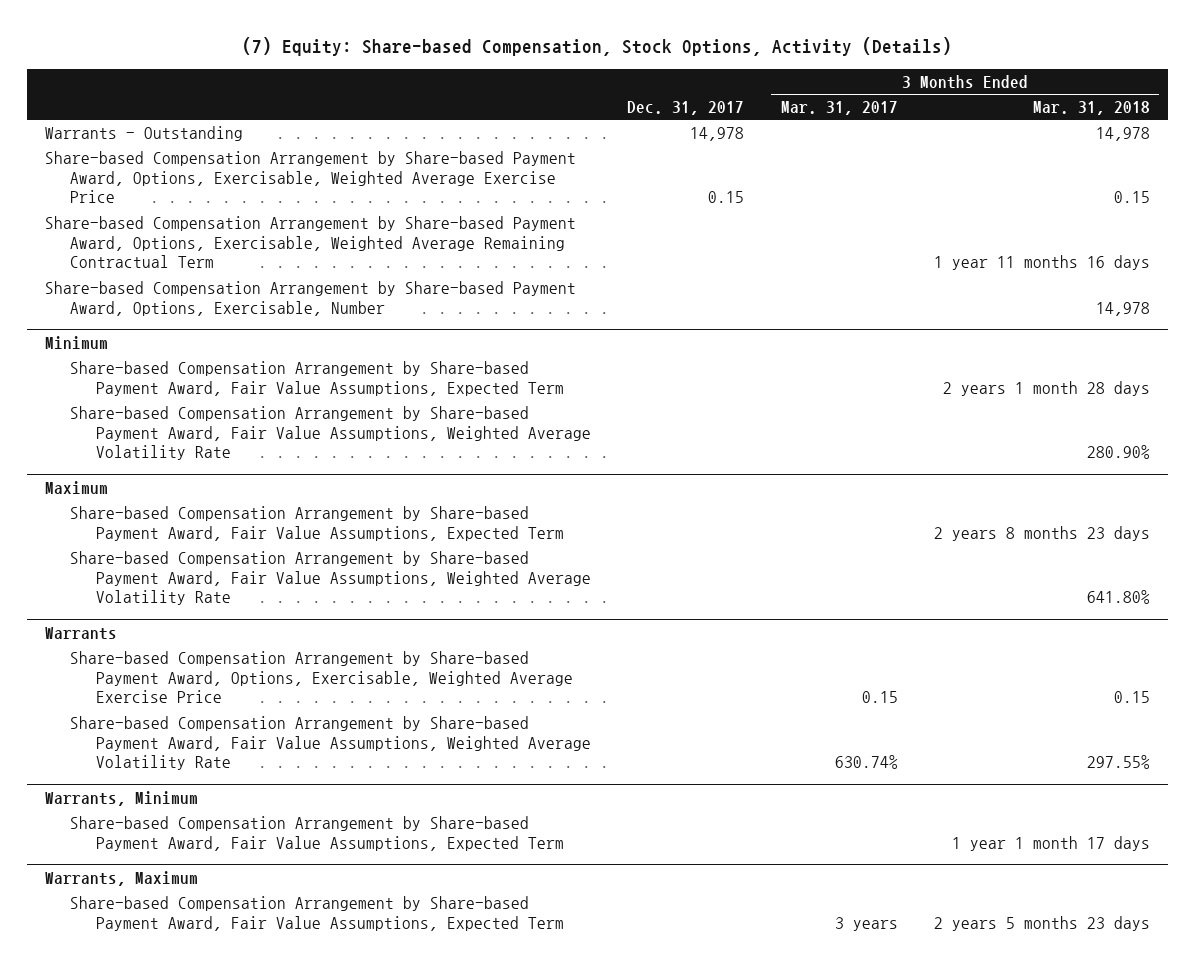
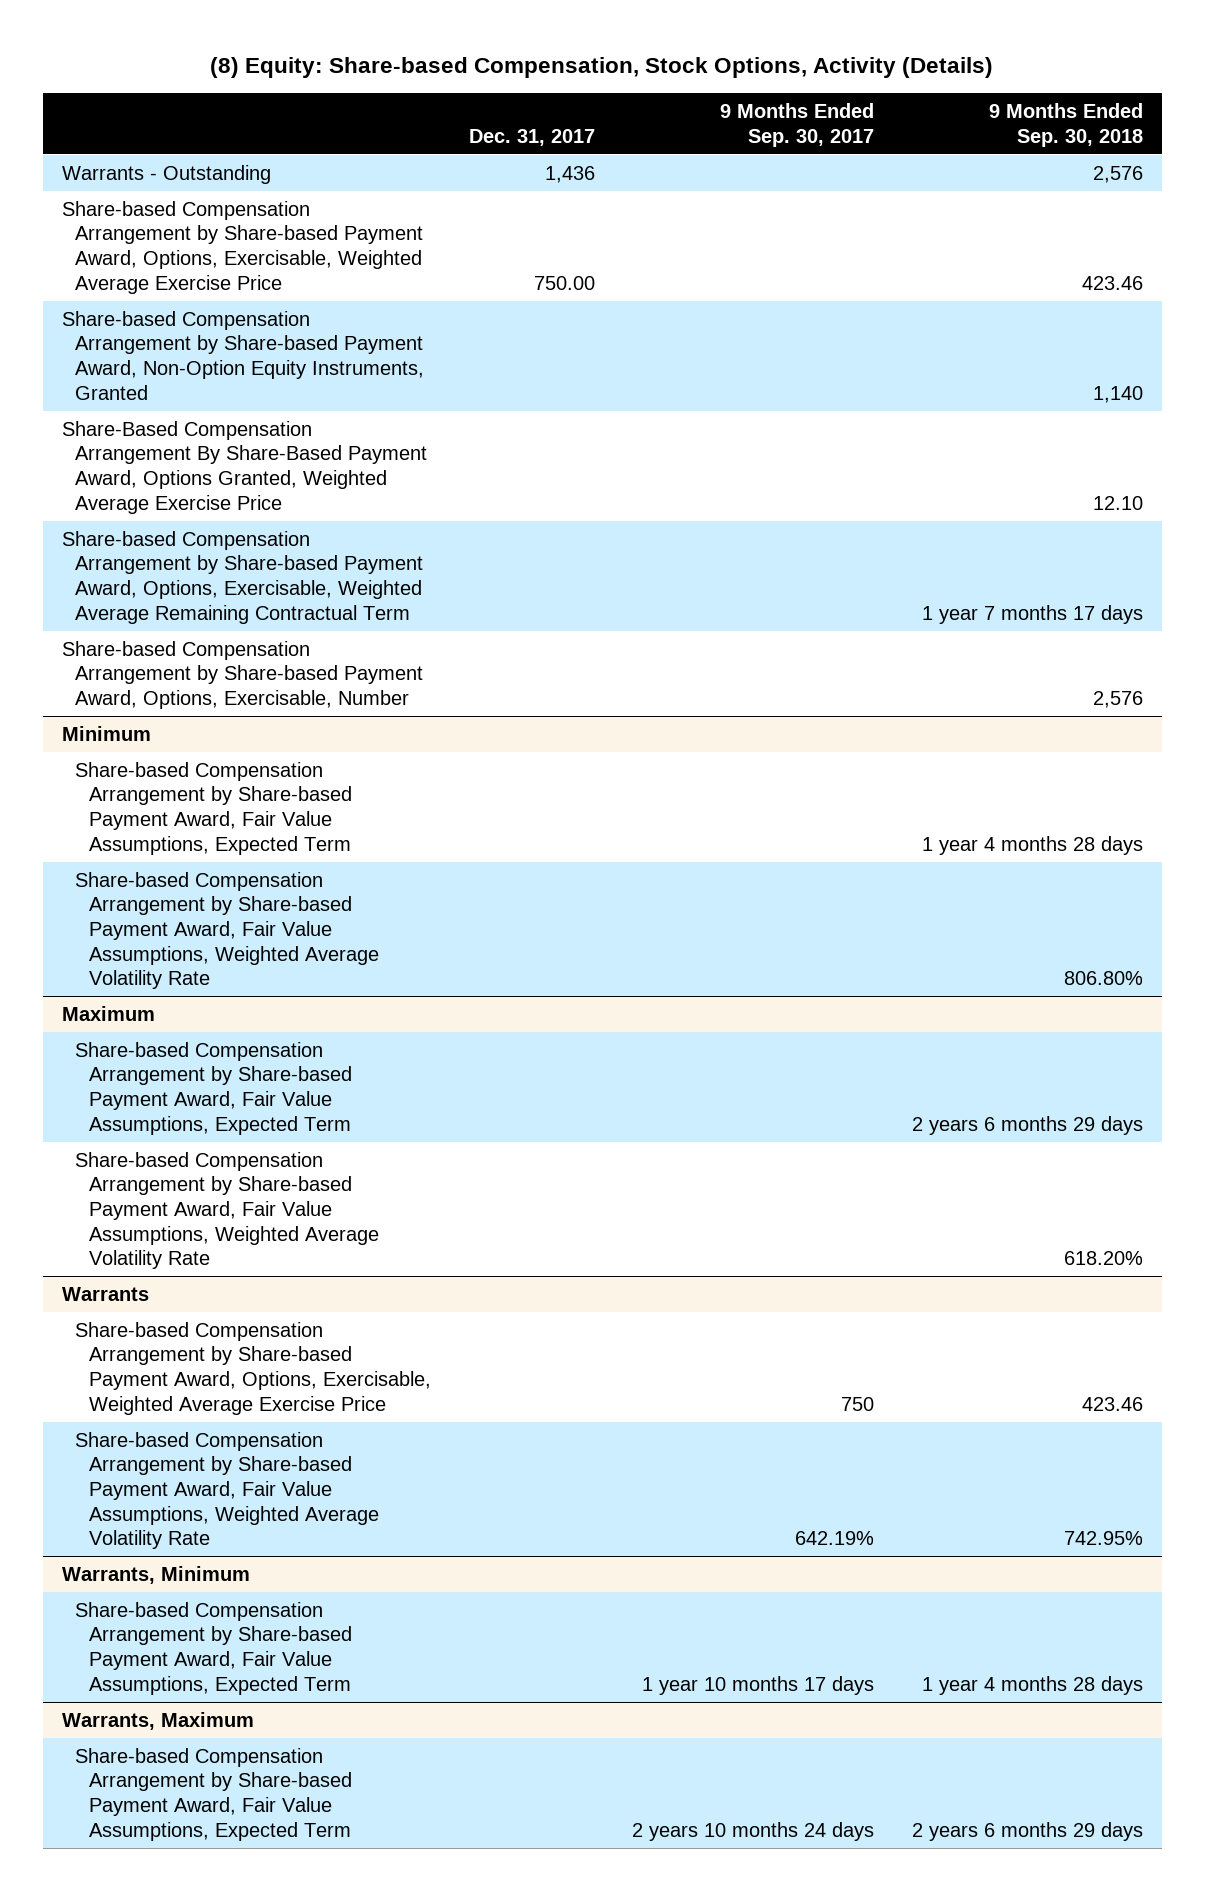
- (7) Equity: Share-based Compensation, Stock Options, Activity (Details)
+ (8) Equity: Share-based Compensation, Stock Options, Activity (Details)
- | Dec. 31, 2017 | 3 Months Ended Mar. 31, 2017 | 3 Months Ended Mar. 31, 2018
+ | Dec. 31, 2017 | 9 Months Ended Sep. 30, 2017 | 9 Months Ended Sep. 30, 2018
- Warrants - Outstanding | 14,978 | | 14,978
- Share-based Compensation Arrangement by Share-based Payment Award, Options, Exercisable, Weighted Average Exercise Price | 0.15 | | 0.15
+ Warrants - Outstanding | 1,436 | | 2,576
+ Share-based Compensation Arrangement by Share-based Payment Award, Options, Exercisable, Weighted Average Exercise Price | 750.00 | | 423.46
+ Share-based Compensation Arrangement by Share-based Payment Award, Non-Option Equity Instruments, Granted | | | 1,140
+ Share-Based Compensation Arrangement By Share-Based Payment Award, Options Granted, Weighted Average Exercise Price | | | 12.10

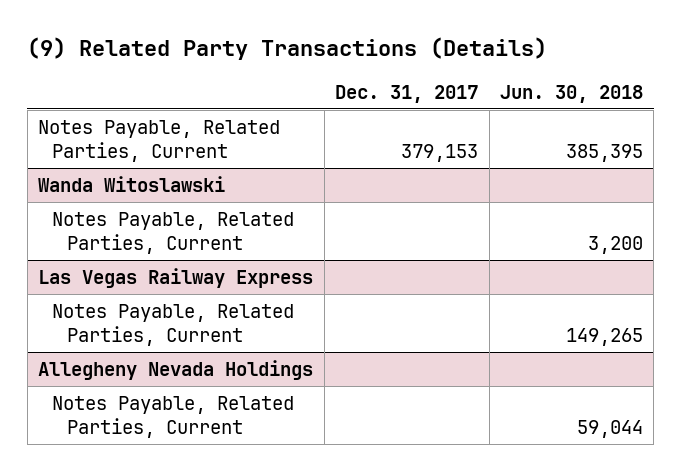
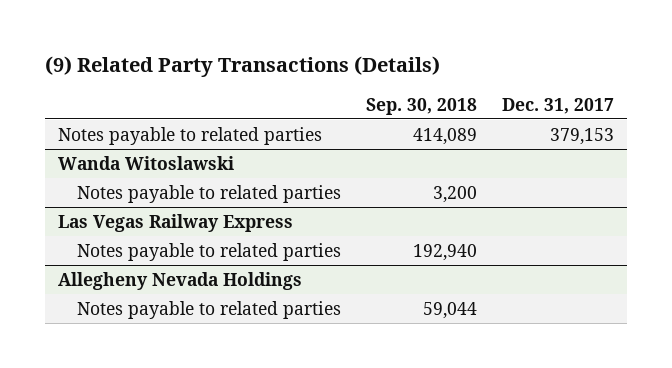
- | Dec. 31, 2017 | Jun. 30, 2018
+ | Sep. 30, 2018 | Dec. 31, 2017
- Notes Payable, Related Parties, Current | 379,153 | 385,395
+ Notes payable to related parties | 414,089 | 379,153
@ Wanda Witoslawski
- Notes Payable, Related Parties, Current | | 3,200
+ Notes payable to related parties | 3,200 |
@ Las Vegas Railway Express
- Notes Payable, Related Parties, Current | | 149,265
+ Notes payable to related parties | 192,940 |
@ Allegheny Nevada Holdings
- Notes Payable, Related Parties, Current | | 59,044
+ Notes payable to related parties | 59,044 |

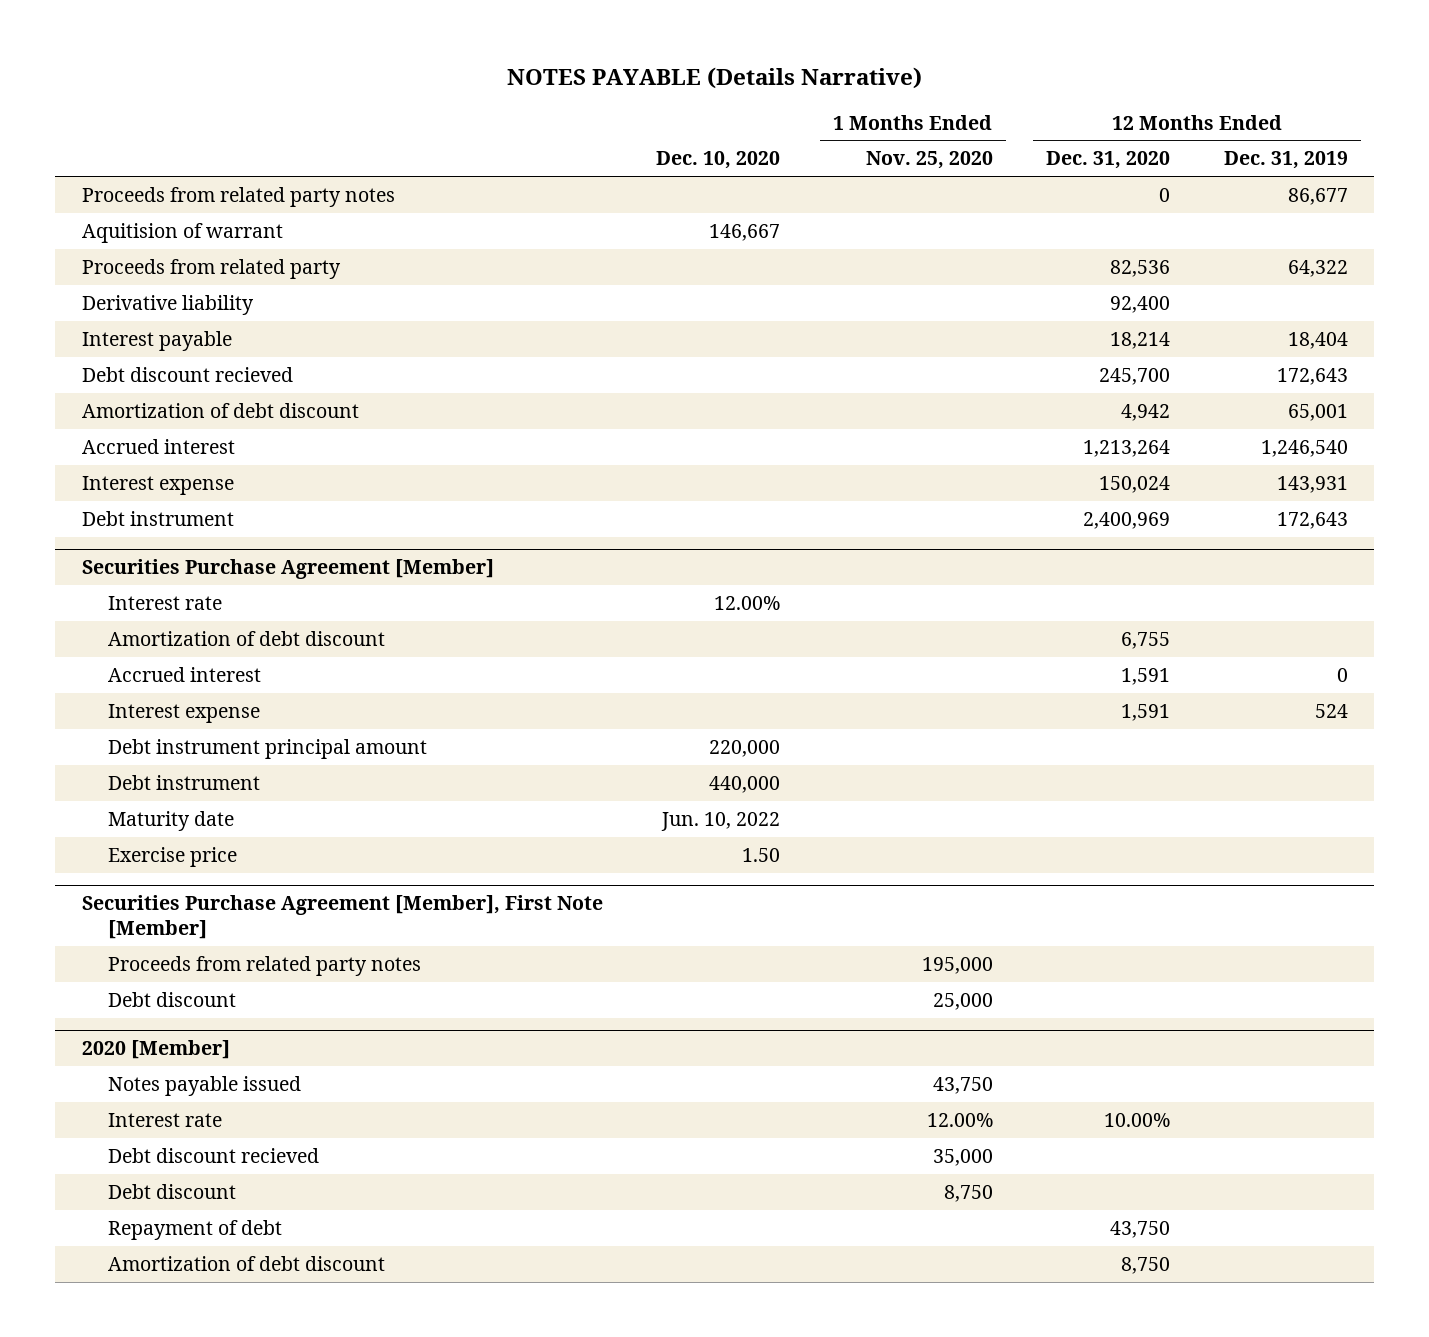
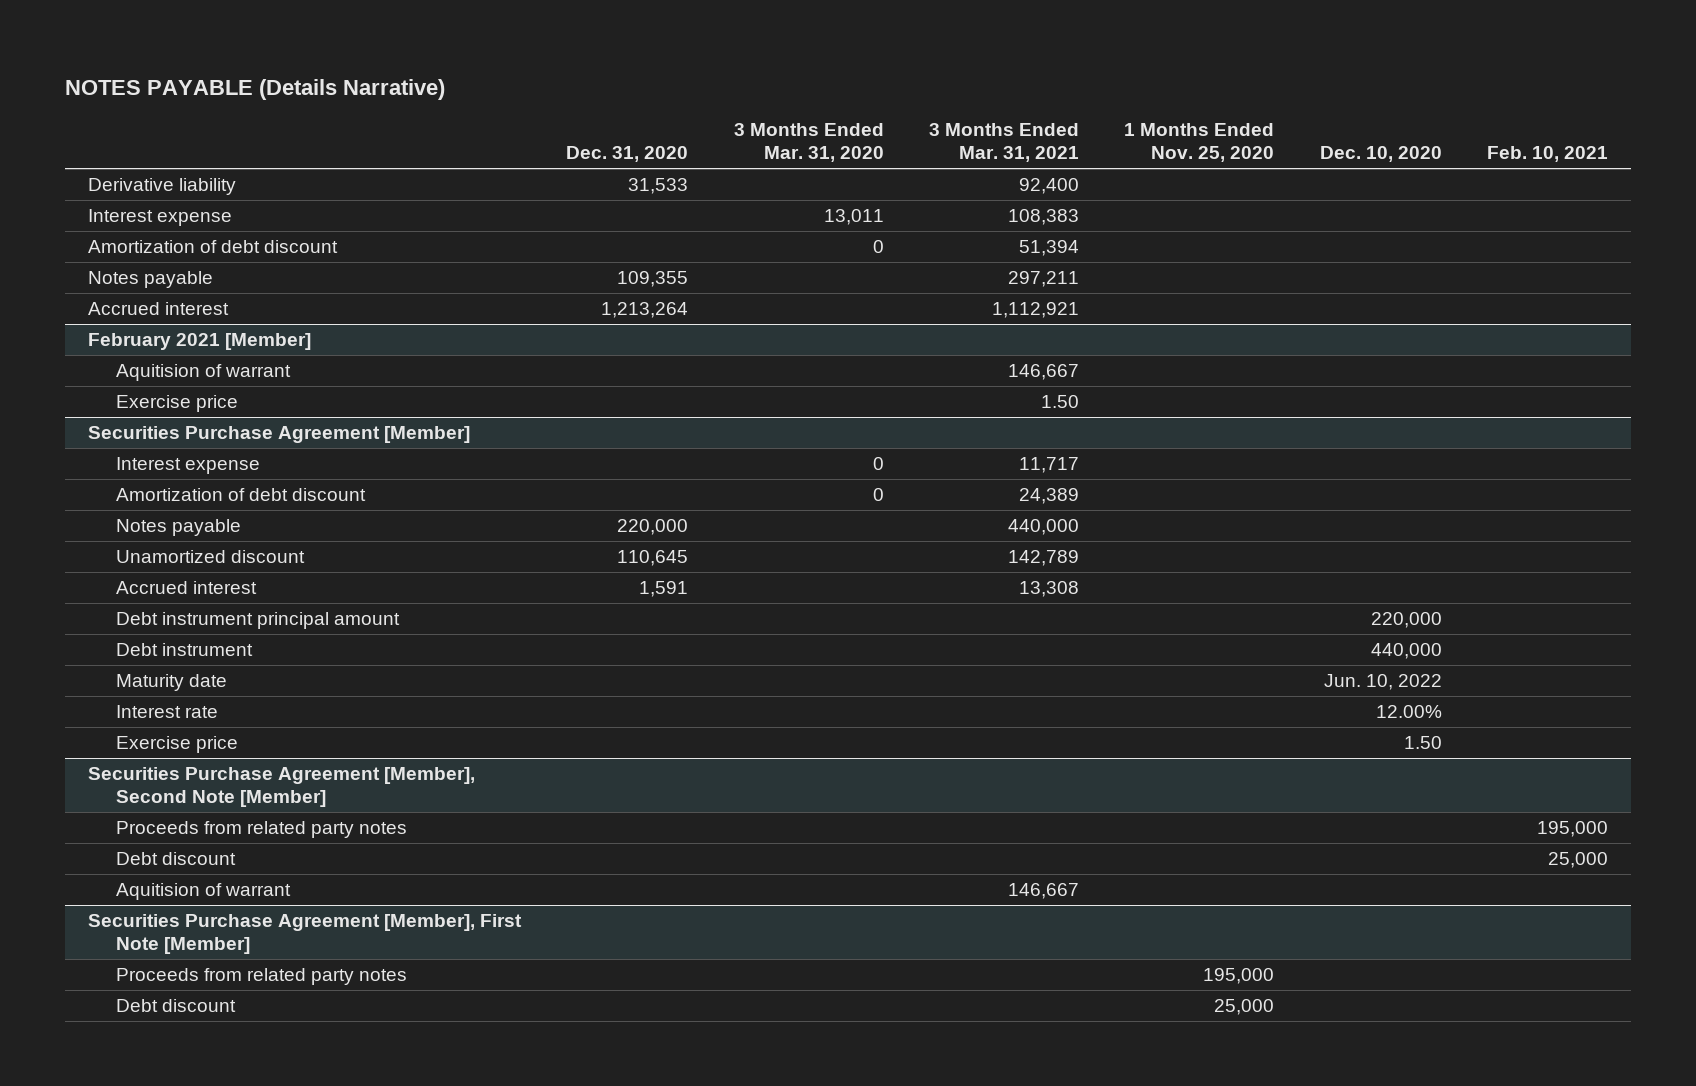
- | Dec. 10, 2020 | 1 Months Ended Nov. 25, 2020 | 12 Months Ended Dec. 31, 2020 | 12 Months Ended Dec. 31, 2019
+ | Dec. 31, 2020 | 3 Months Ended Mar. 31, 2020 | 3 Months Ended Mar. 31, 2021 | 1 Months Ended Nov. 25, 2020 | Dec. 10, 2020 | Feb. 10, 2021
- Proceeds from related party notes | | | 0 | 86,677
- Aquitision of warrant | 146,667 | | |
- Proceeds from related party | | | 82,536 | 64,322
- Interest payable | | | 18,214 | 18,404
- Debt discount recieved | | | 245,700 | 172,643
moved up: Interest expense | | 13,011 | 108,383 | | |
+ Notes payable | 109,355 | | 297,211 | | |
- Debt instrument | | | 2,400,969 | 172,643
+ February 2021 [Member]
+ Aquitision of warrant | | | 146,667 | | |
+ Exercise price | | | 1.50 | | |
@ Securities Purchase Agreement [Member]
moved up: Interest expense | | 0 | 11,717 | | |
+ Notes payable | 220,000 | | 440,000 | | |
+ Unamortized discount | 110,645 | | 142,789 | | |
moved down: Interest rate | | | | | 12.00% |
+ Securities Purchase Agreement [Member], Second Note [Member]
+ Proceeds from related party notes | | | | | | 195,000
+ Debt discount | | | | | | 25,000
+ Aquitision of warrant | | | 146,667 | | |
- 2020 [Member]
- Notes payable issued | | 43,750 | |
- Interest rate | | 12.00% | 10.00% |
- Debt discount recieved | | 35,000 | |
- Debt discount | | 8,750 | |
- Repayment of debt | | | 43,750 |
- Amortization of debt discount | | | 8,750 |

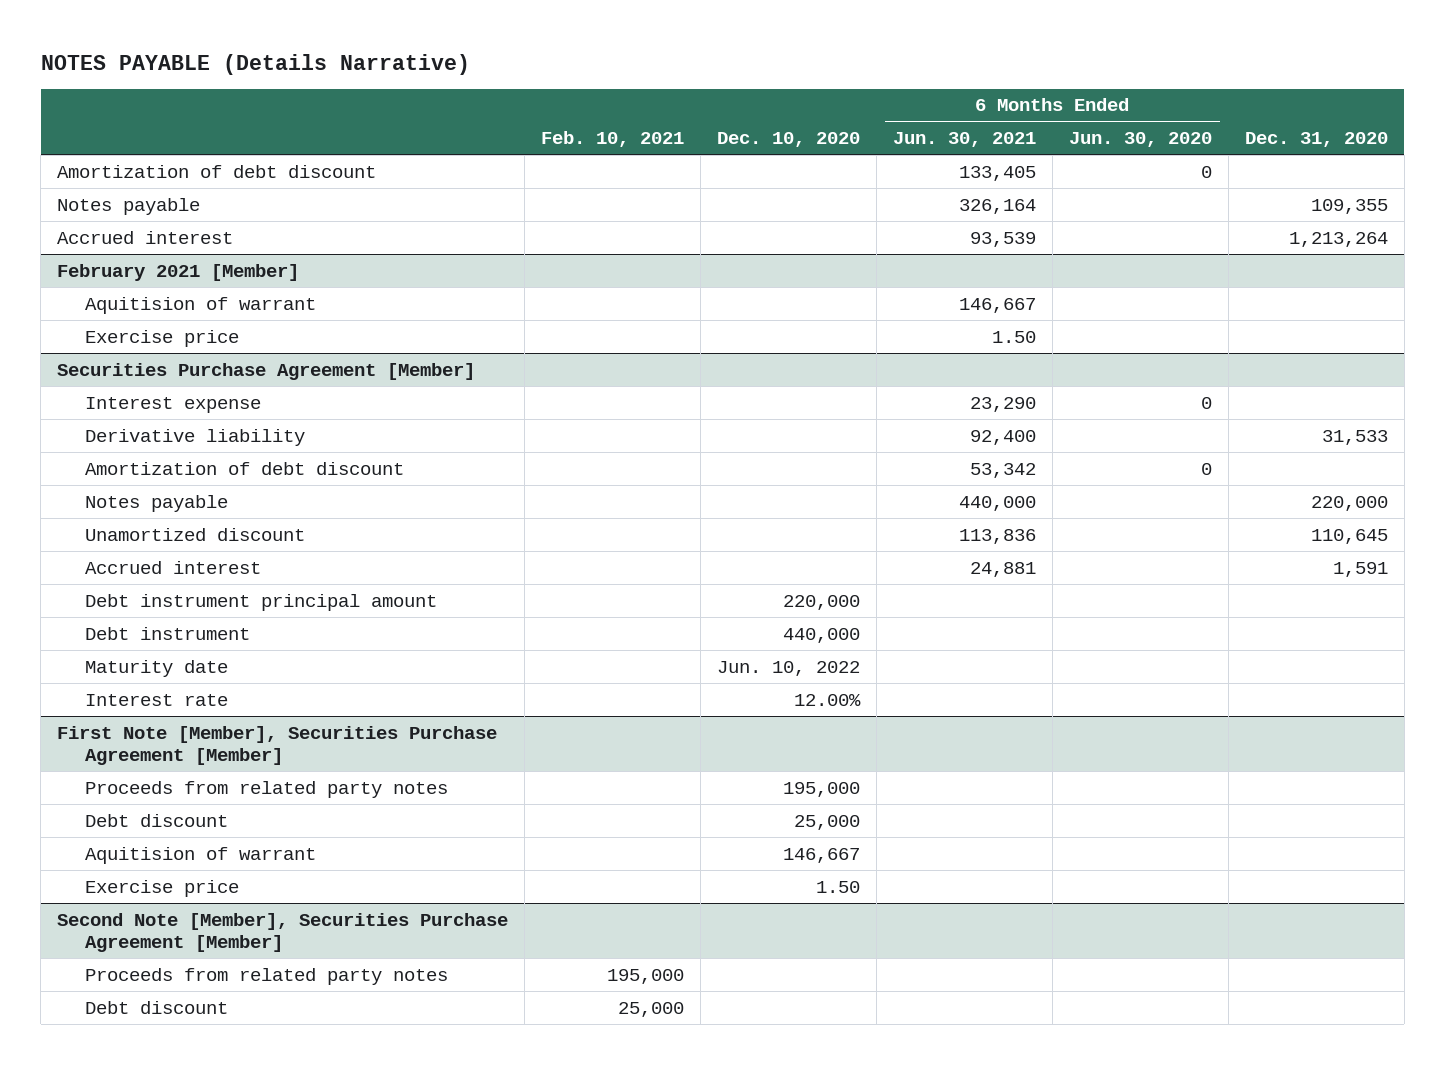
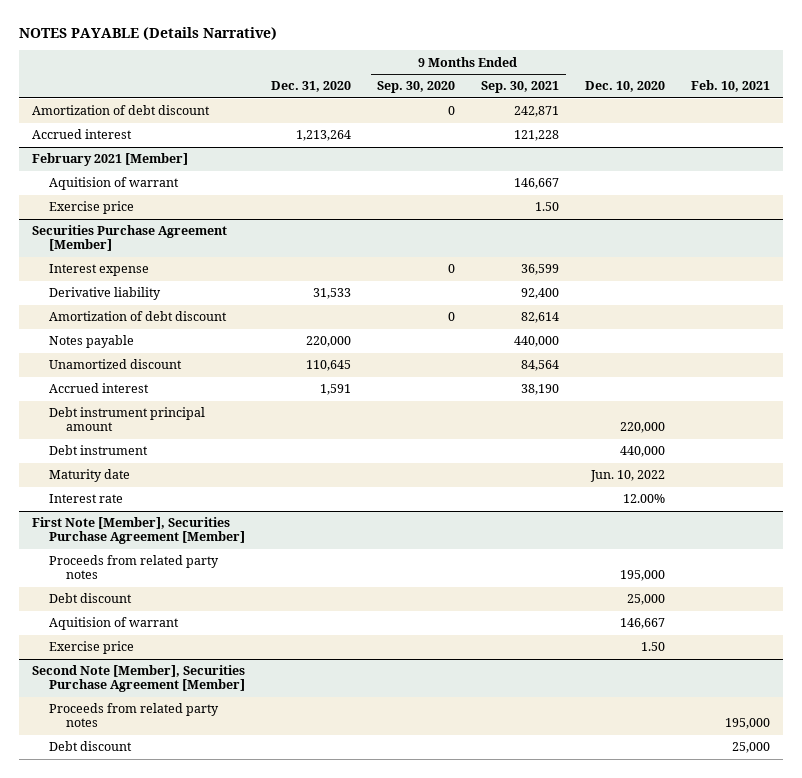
- | Feb. 10, 2021 | Dec. 10, 2020 | 6 Months Ended Jun. 30, 2021 | 6 Months Ended Jun. 30, 2020 | Dec. 31, 2020
+ | Dec. 31, 2020 | 9 Months Ended Sep. 30, 2020 | 9 Months Ended Sep. 30, 2021 | Dec. 10, 2020 | Feb. 10, 2021
- Notes payable | | | 326,164 | | 109,355

